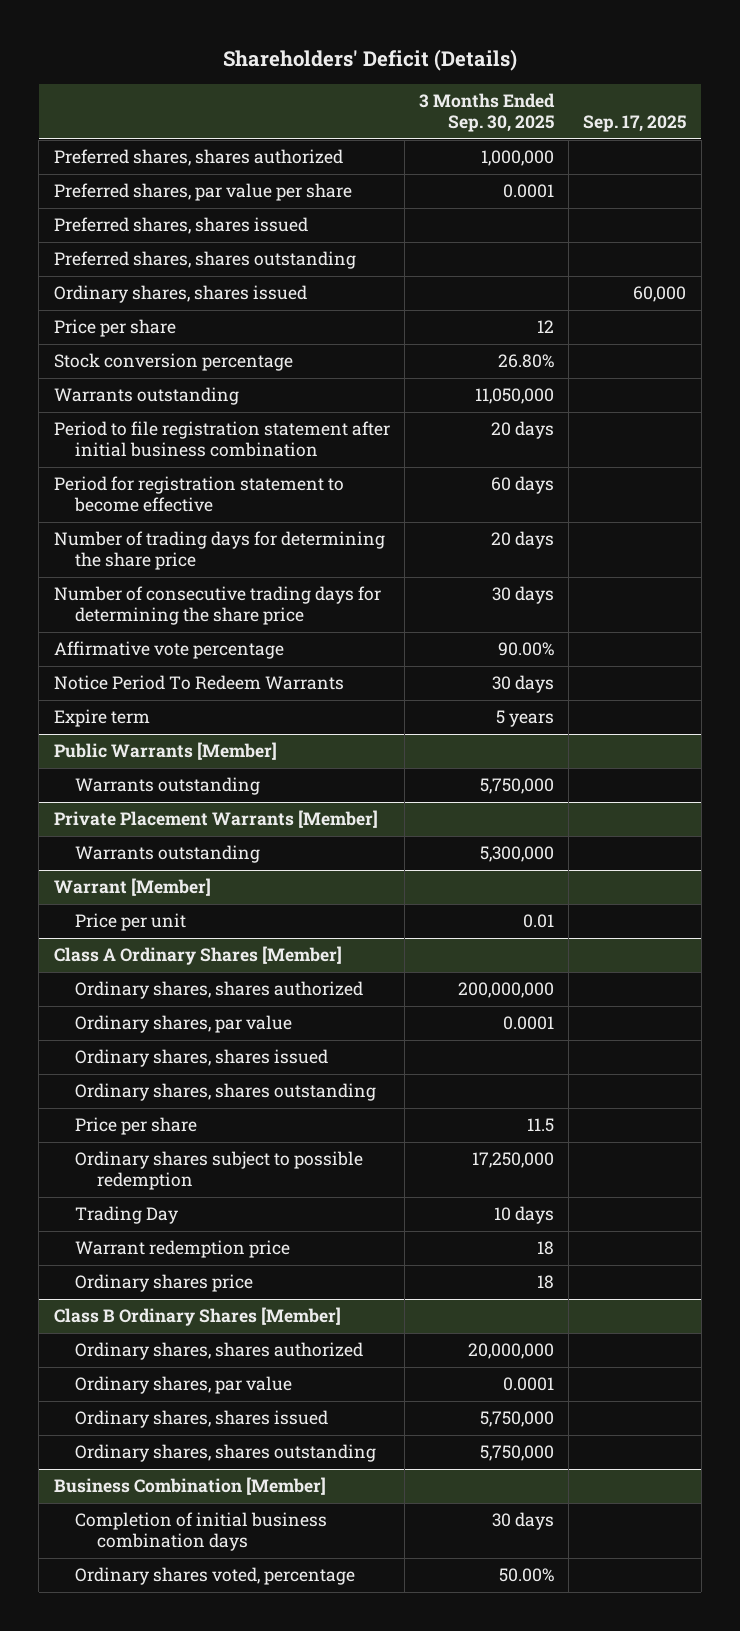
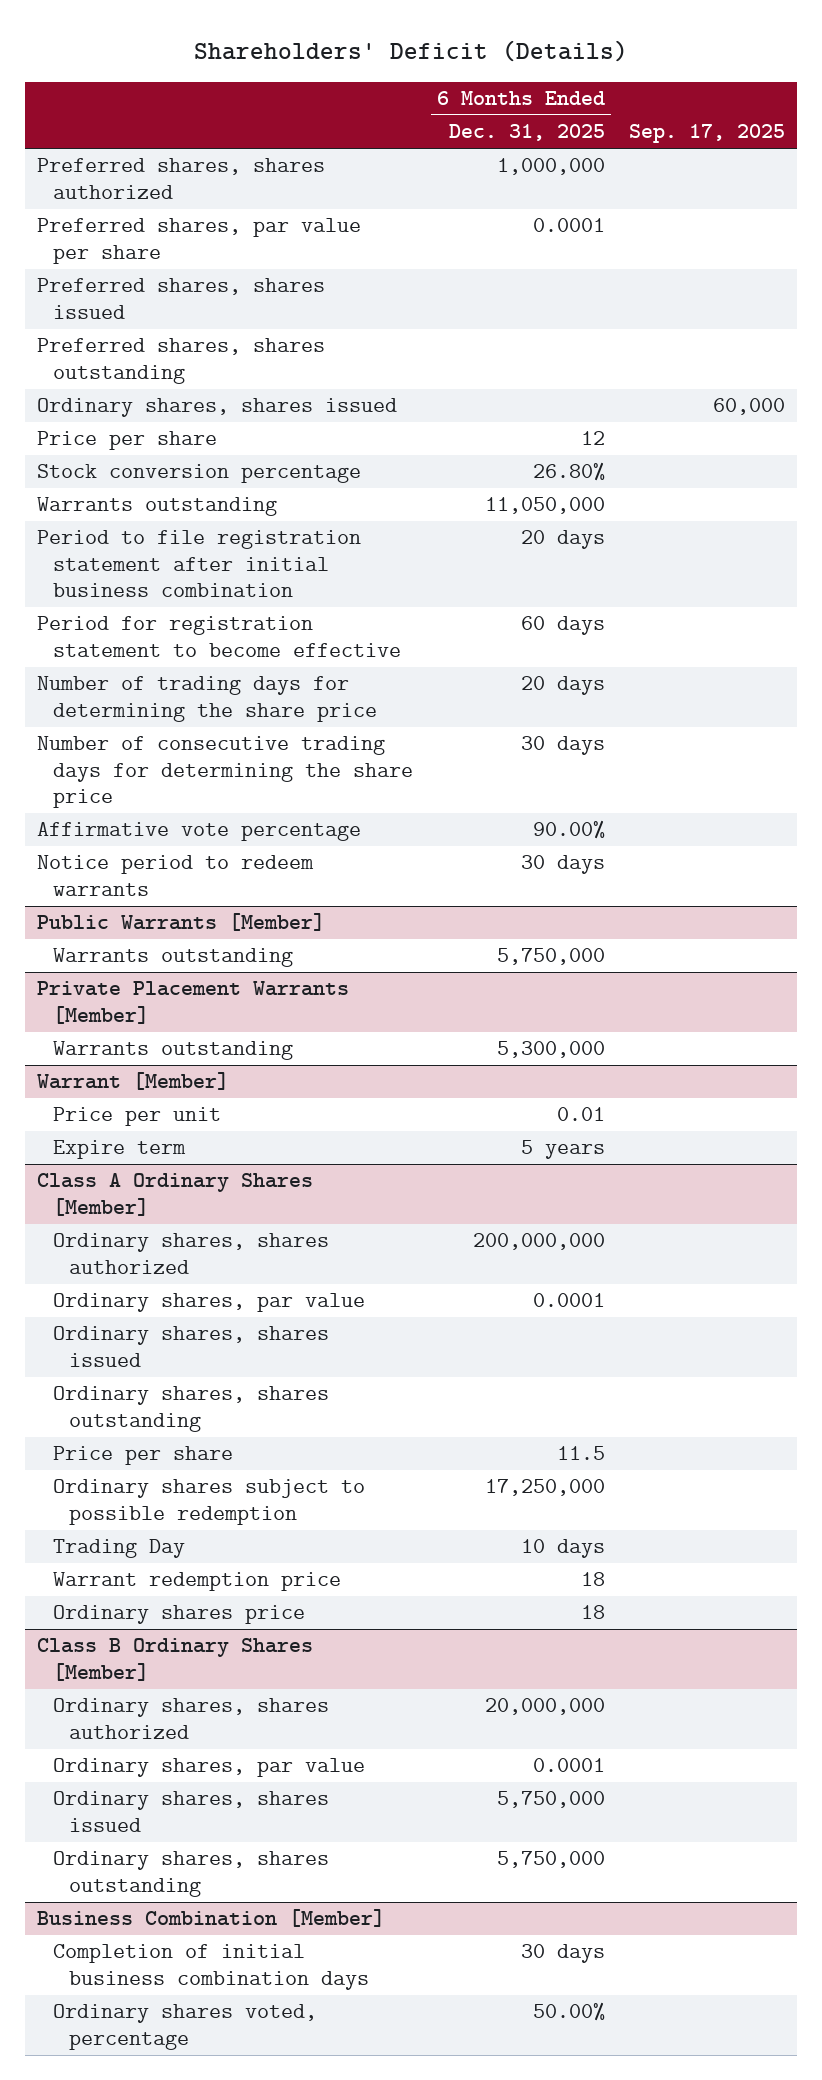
- | 3 Months Ended Sep. 30, 2025 | Sep. 17, 2025
+ | 6 Months Ended Dec. 31, 2025 | Sep. 17, 2025
- Notice Period To Redeem Warrants | 30 days |
- Expire term | 5 years |
+ Notice period to redeem warrants | 30 days |
@ Warrant [Member]
+ Expire term | 5 years |

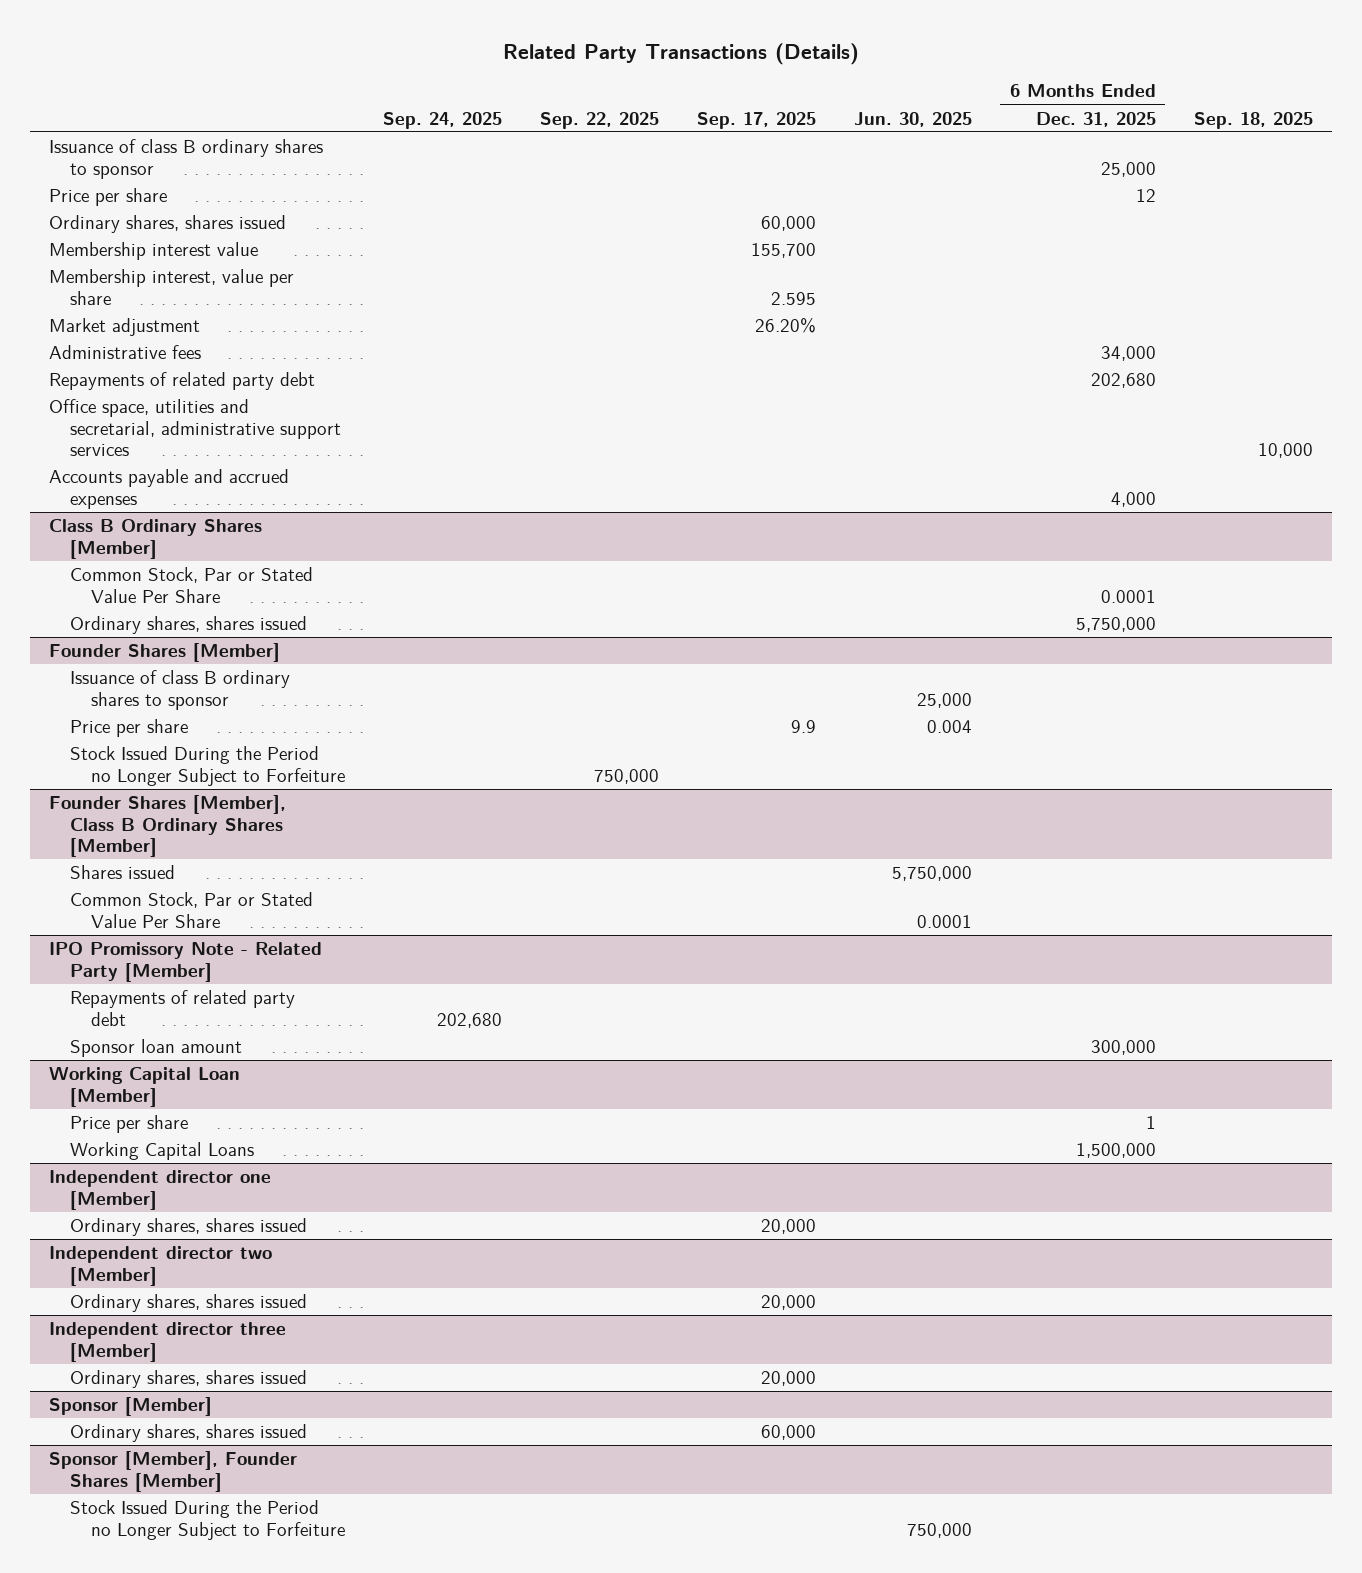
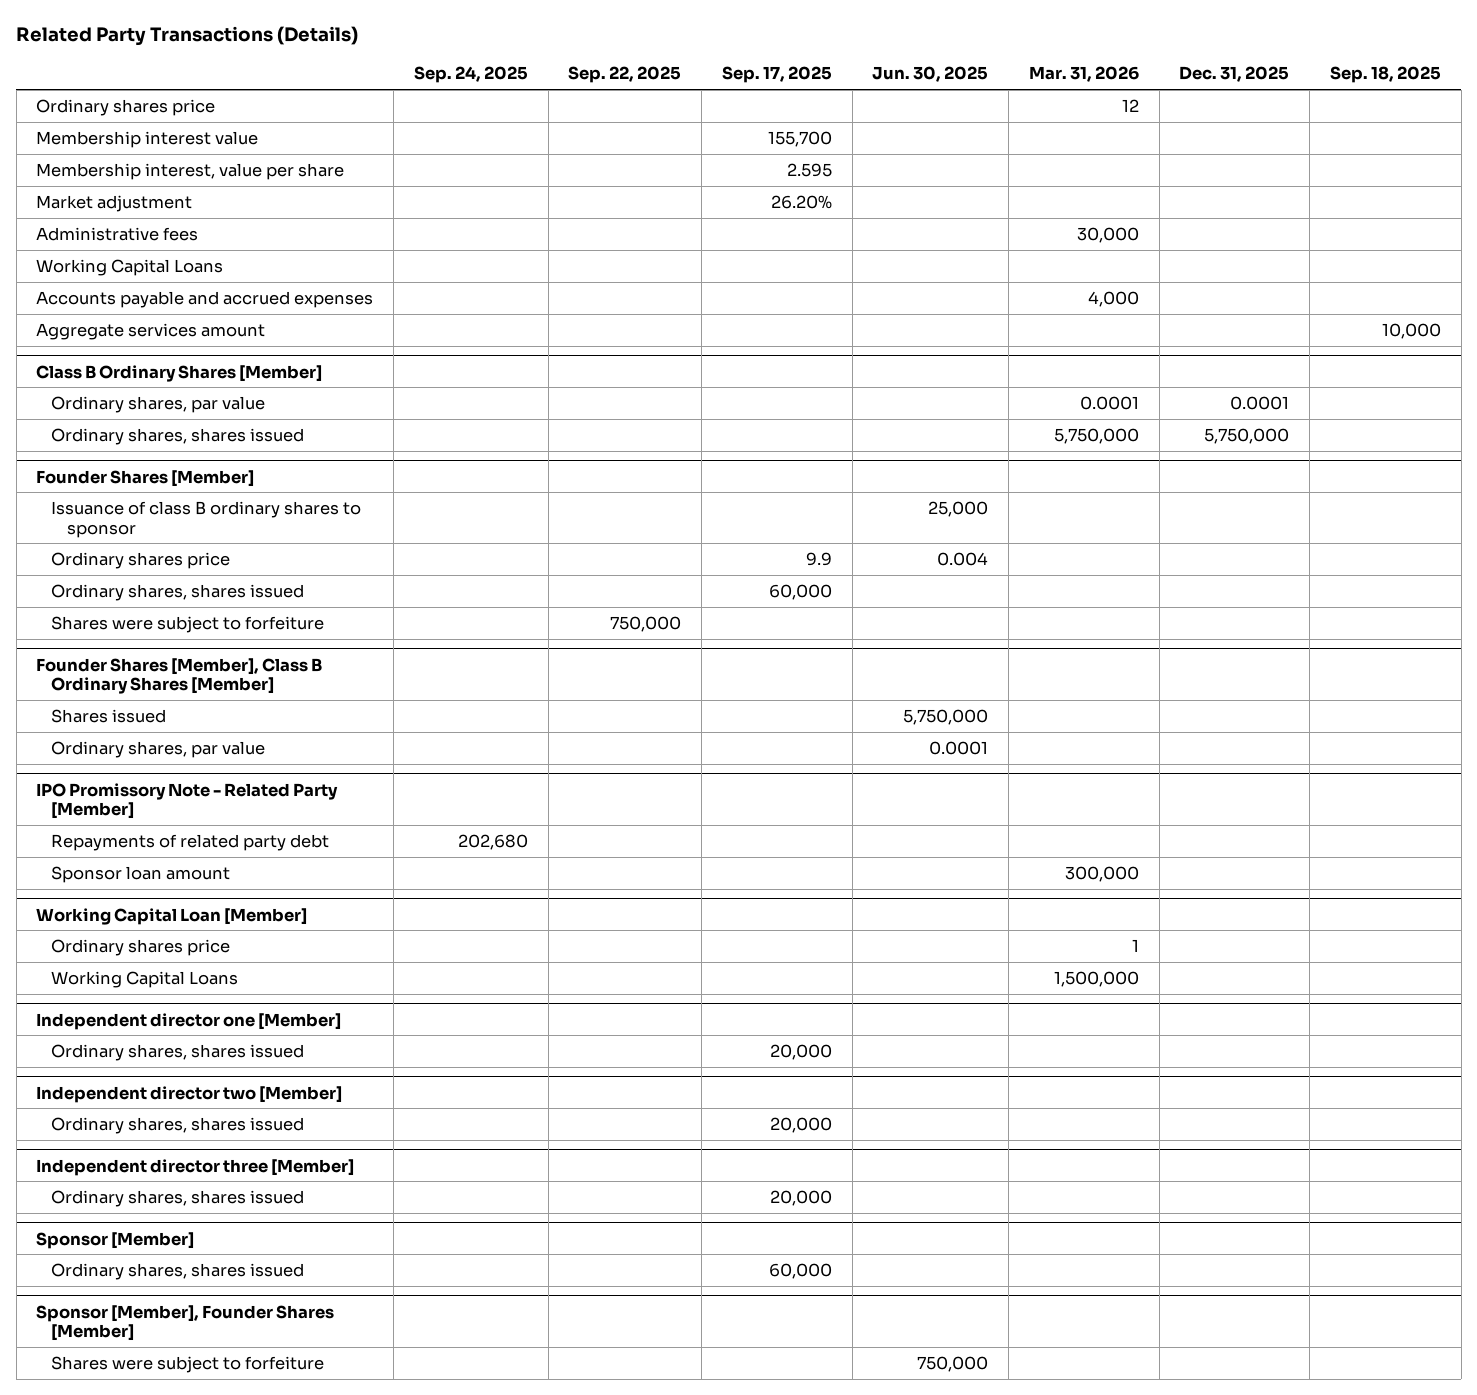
- | Sep. 24, 2025 | Sep. 22, 2025 | Sep. 17, 2025 | Jun. 30, 2025 | 6 Months Ended Dec. 31, 2025 | Sep. 18, 2025
+ | Sep. 24, 2025 | Sep. 22, 2025 | Sep. 17, 2025 | Jun. 30, 2025 | Mar. 31, 2026 | Dec. 31, 2025 | Sep. 18, 2025
- Issuance of class B ordinary shares to sponsor | | | | | 25,000 |
- Price per share | | | | | 12 |
- Ordinary shares, shares issued | | | 60,000 | | |
+ Ordinary shares price | | | | | 12 | |
- Repayments of related party debt | | | | | 202,680 |
- Office space, utilities and secretarial, administrative support services | | | | | | 10,000
+ Working Capital Loans
+ Aggregate services amount | | | | | | | 10,000
@ Class B Ordinary Shares [Member]
- Common Stock, Par or Stated Value Per Share | | | | | 0.0001 |
+ Ordinary shares, par value | | | | | 0.0001 | 0.0001 |
@ Founder Shares [Member]
- Price per share | | | 9.9 | 0.004 | |
- Stock Issued During the Period no Longer Subject to Forfeiture | | 750,000 | | | |
+ Ordinary shares price | | | 9.9 | 0.004 | | |
+ Ordinary shares, shares issued | | | 60,000 | | | |
+ Shares were subject to forfeiture | | 750,000 | | | | |
@ Founder Shares [Member], Class B Ordinary Shares [Member]
- Common Stock, Par or Stated Value Per Share | | | | 0.0001 | |
+ Ordinary shares, par value | | | | 0.0001 | | |
@ Working Capital Loan [Member]
- Price per share | | | | | 1 |
+ Ordinary shares price | | | | | 1 | |
@ Sponsor [Member], Founder Shares [Member]
- Stock Issued During the Period no Longer Subject to Forfeiture | | | | 750,000 | |
+ Shares were subject to forfeiture | | | | 750,000 | | |

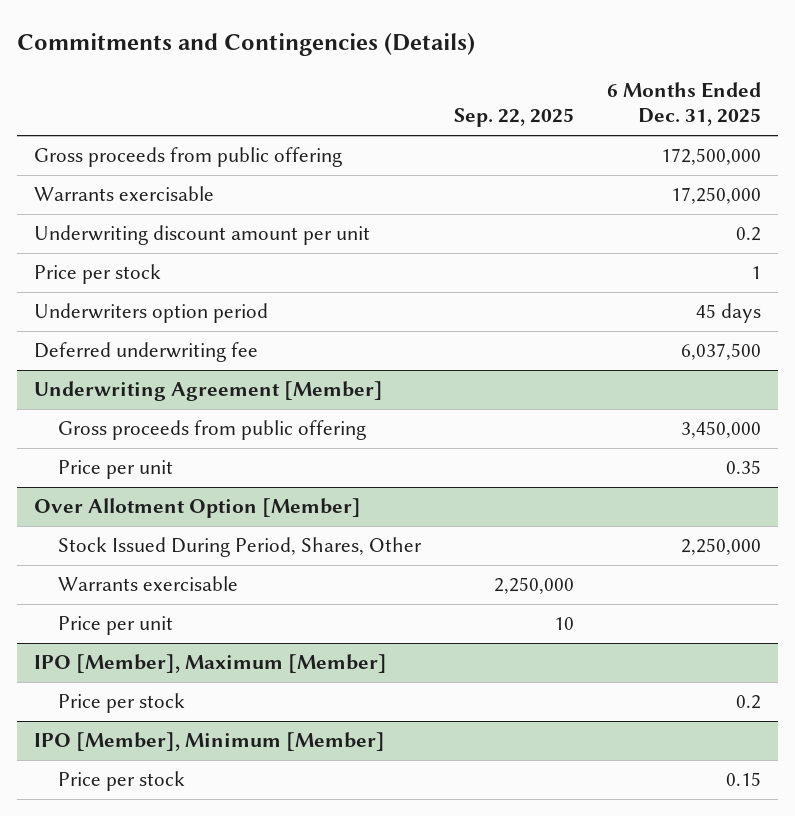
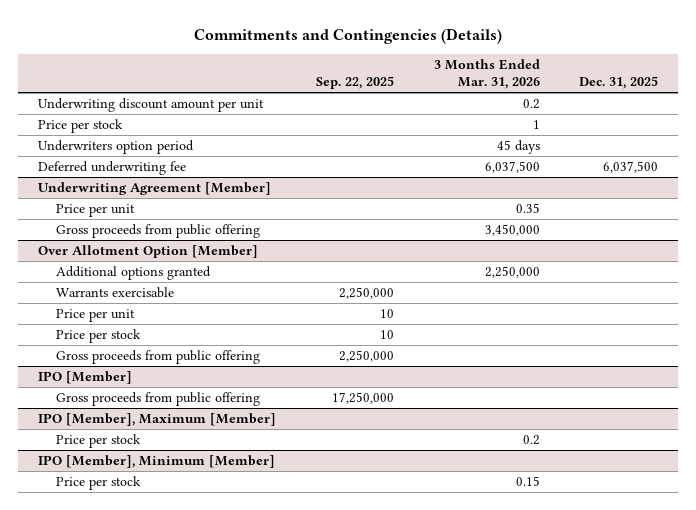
- | Sep. 22, 2025 | 6 Months Ended Dec. 31, 2025
+ | Sep. 22, 2025 | 3 Months Ended Mar. 31, 2026 | Dec. 31, 2025
- Gross proceeds from public offering | | 172,500,000
- Warrants exercisable | | 17,250,000
@ Underwriting Agreement [Member]
moved down: Gross proceeds from public offering | | 3,450,000 |
@ Over Allotment Option [Member]
- Stock Issued During Period, Shares, Other | | 2,250,000
+ Additional options granted | | 2,250,000 |
+ Price per stock | 10 | |
+ Gross proceeds from public offering | 2,250,000 | |
+ IPO [Member]
+ Gross proceeds from public offering | 17,250,000 | |

